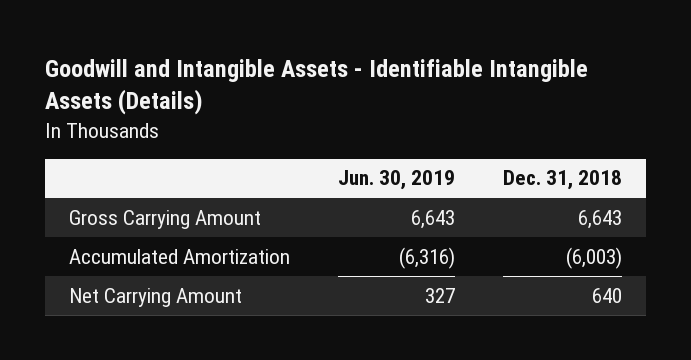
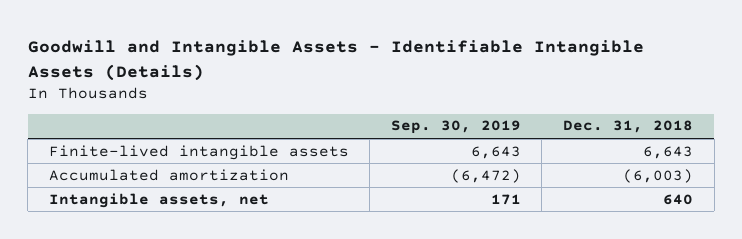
- | Jun. 30, 2019 | Dec. 31, 2018
+ | Sep. 30, 2019 | Dec. 31, 2018
- Gross Carrying Amount | 6,643 | 6,643
- Accumulated Amortization | (6,316) | (6,003)
- Net Carrying Amount | 327 | 640
+ Finite-lived intangible assets | 6,643 | 6,643
+ Accumulated amortization | (6,472) | (6,003)
+ Intangible assets, net | 171 | 640

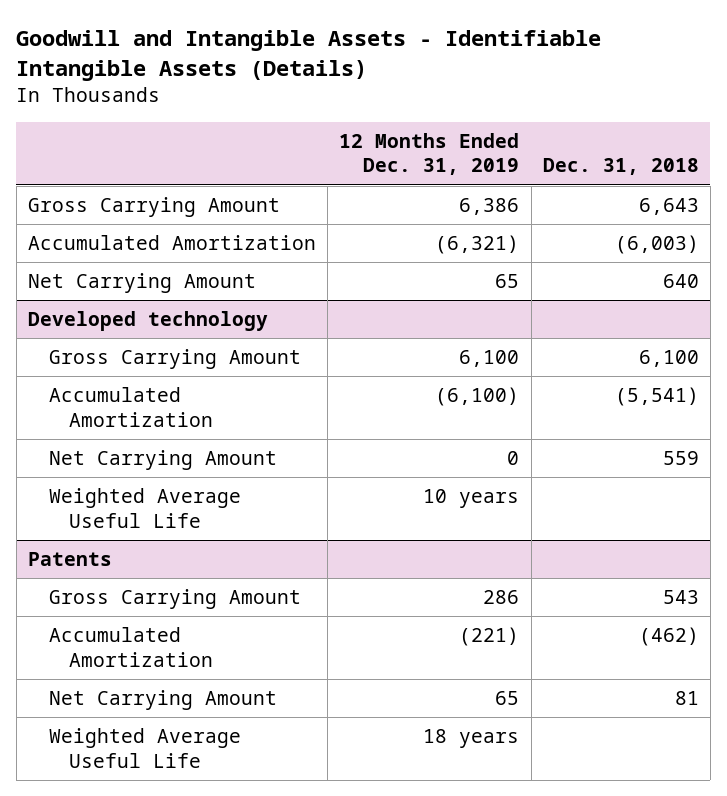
- | Sep. 30, 2019 | Dec. 31, 2018
+ | 12 Months Ended Dec. 31, 2019 | Dec. 31, 2018
- Finite-lived intangible assets | 6,643 | 6,643
- Accumulated amortization | (6,472) | (6,003)
- Intangible assets, net | 171 | 640
+ Gross Carrying Amount | 6,386 | 6,643
+ Accumulated Amortization | (6,321) | (6,003)
+ Net Carrying Amount | 65 | 640
+ Developed technology
+ Gross Carrying Amount | 6,100 | 6,100
+ Accumulated Amortization | (6,100) | (5,541)
+ Net Carrying Amount | 0 | 559
+ Weighted Average Useful Life | 10 years |
+ Patents
+ Gross Carrying Amount | 286 | 543
+ Accumulated Amortization | (221) | (462)
+ Net Carrying Amount | 65 | 81
+ Weighted Average Useful Life | 18 years |

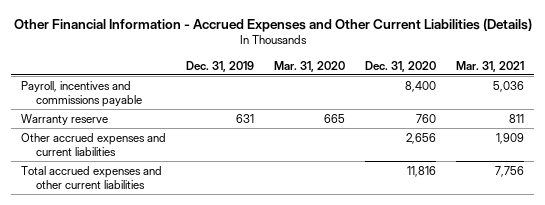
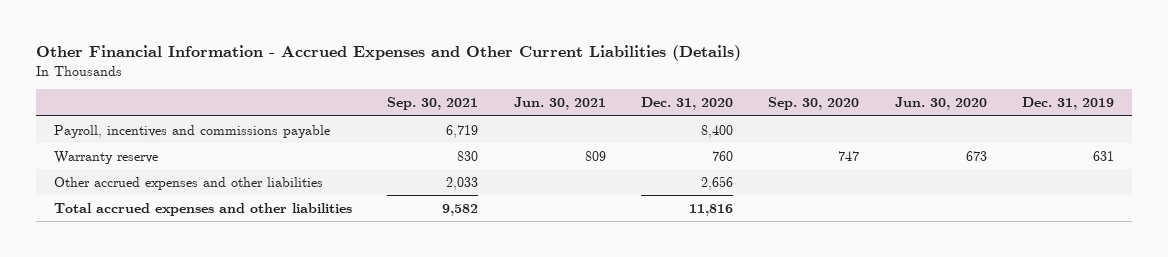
- | Dec. 31, 2019 | Mar. 31, 2020 | Dec. 31, 2020 | Mar. 31, 2021
+ | Sep. 30, 2021 | Jun. 30, 2021 | Dec. 31, 2020 | Sep. 30, 2020 | Jun. 30, 2020 | Dec. 31, 2019
- Other accrued expenses and current liabilities | | | 2,656 | 1,909
- Total accrued expenses and other current liabilities | | | 11,816 | 7,756
+ Other accrued expenses and other liabilities | 2,033 | | 2,656 | | |
+ Total accrued expenses and other liabilities | 9,582 | | 11,816 | | |

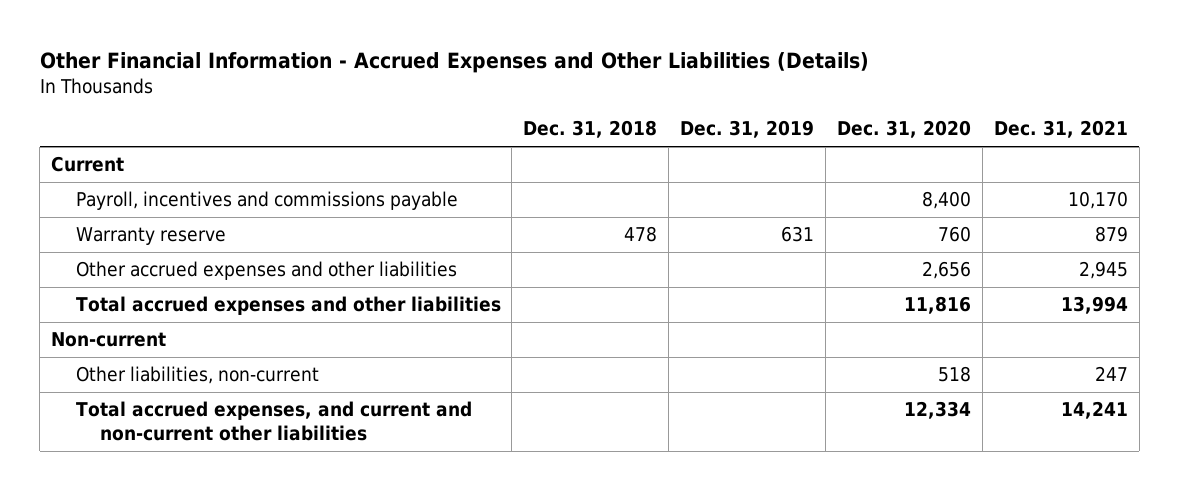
- Other Financial Information - Accrued Expenses and Other Current Liabilities (Details)
+ Other Financial Information - Accrued Expenses and Other Liabilities (Details)
- | Sep. 30, 2021 | Jun. 30, 2021 | Dec. 31, 2020 | Sep. 30, 2020 | Jun. 30, 2020 | Dec. 31, 2019
+ | Dec. 31, 2018 | Dec. 31, 2019 | Dec. 31, 2020 | Dec. 31, 2021
+ Current
+ Non-current
+ Other liabilities, non-current | | | 518 | 247
+ Total accrued expenses, and current and non-current other liabilities | | | 12,334 | 14,241

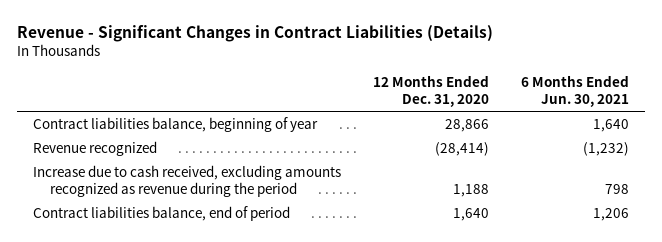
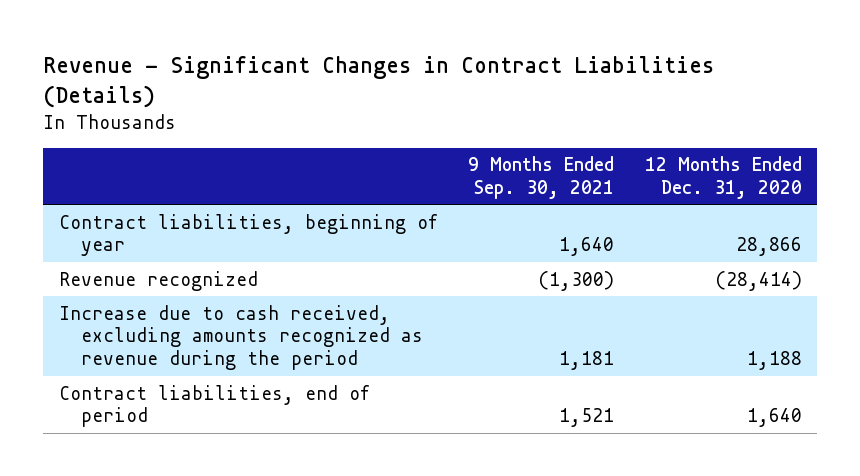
- | 12 Months Ended Dec. 31, 2020 | 6 Months Ended Jun. 30, 2021
+ | 9 Months Ended Sep. 30, 2021 | 12 Months Ended Dec. 31, 2020
- Contract liabilities balance, beginning of year | 28,866 | 1,640
+ Contract liabilities, beginning of year | 1,640 | 28,866
- Contract liabilities balance, end of period | 1,640 | 1,206
+ Contract liabilities, end of period | 1,521 | 1,640

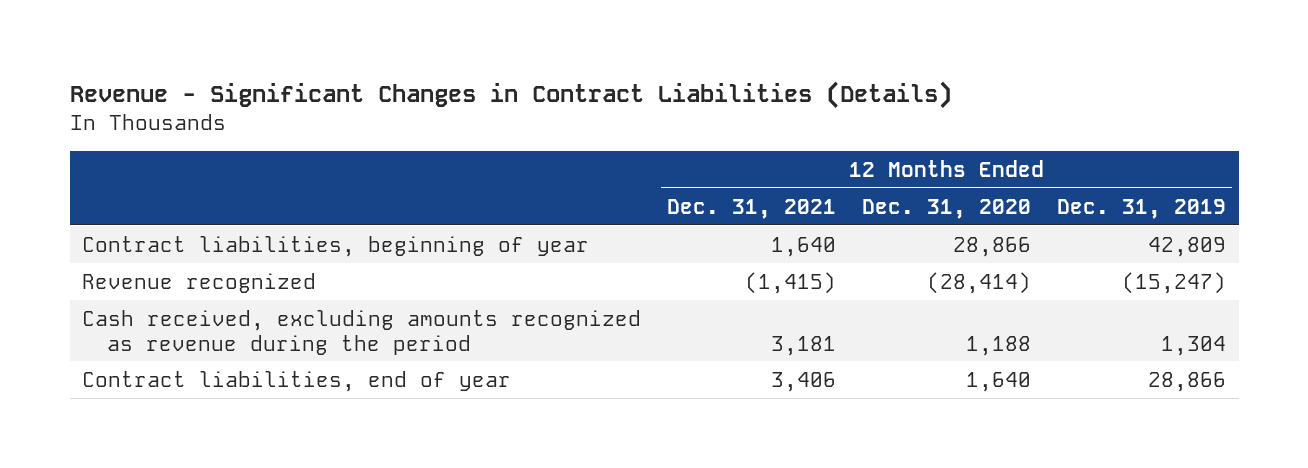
- | 9 Months Ended Sep. 30, 2021 | 12 Months Ended Dec. 31, 2020
+ | 12 Months Ended Dec. 31, 2021 | 12 Months Ended Dec. 31, 2020 | 12 Months Ended Dec. 31, 2019
- Increase due to cash received, excluding amounts recognized as revenue during the period | 1,181 | 1,188
- Contract liabilities, end of period | 1,521 | 1,640
+ Cash received, excluding amounts recognized as revenue during the period | 3,181 | 1,188 | 1,304
+ Contract liabilities, end of year | 3,406 | 1,640 | 28,866

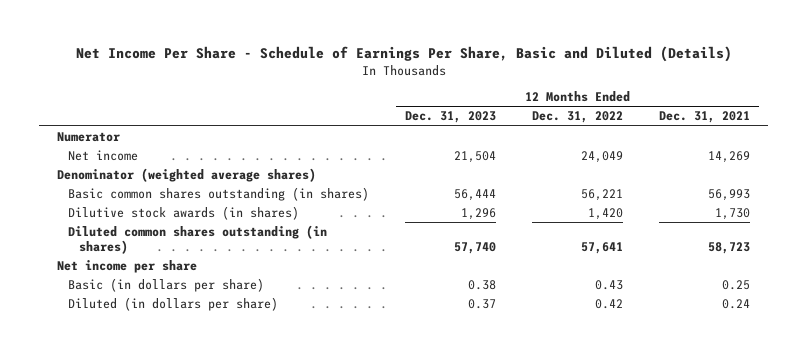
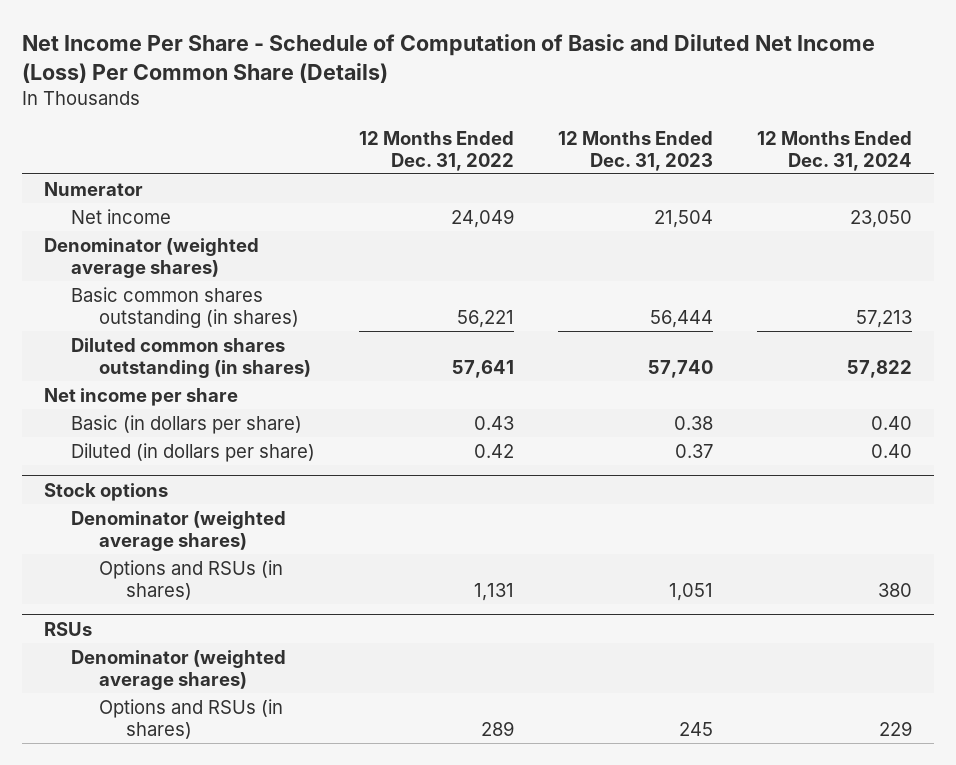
- Net Income Per Share - Schedule of Earnings Per Share, Basic and Diluted (Details)
+ Net Income Per Share - Schedule of Computation of Basic and Diluted Net Income (Loss) Per Common Share (Details)
- | 12 Months Ended Dec. 31, 2023 | 12 Months Ended Dec. 31, 2022 | 12 Months Ended Dec. 31, 2021
+ | 12 Months Ended Dec. 31, 2022 | 12 Months Ended Dec. 31, 2023 | 12 Months Ended Dec. 31, 2024
- Dilutive stock awards (in shares) | 1,296 | 1,420 | 1,730
+ Stock options
+ Denominator (weighted average shares)
+ Options and RSUs (in shares) | 1,131 | 1,051 | 380
+ RSUs
+ Denominator (weighted average shares)
+ Options and RSUs (in shares) | 289 | 245 | 229

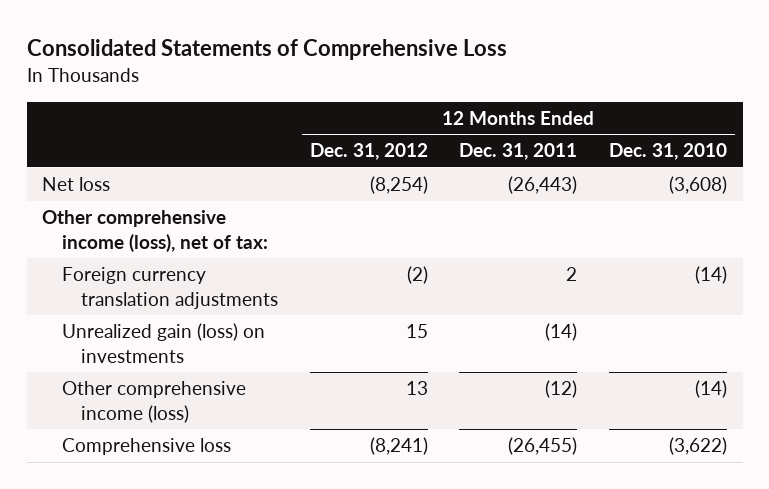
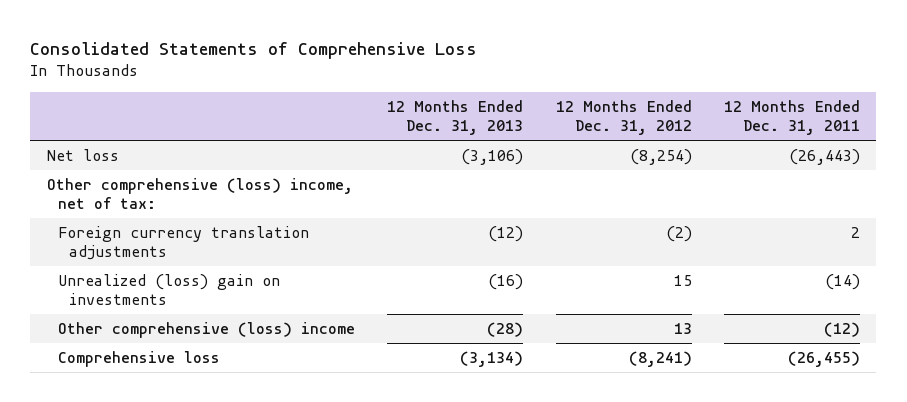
- | 12 Months Ended Dec. 31, 2012 | 12 Months Ended Dec. 31, 2011 | 12 Months Ended Dec. 31, 2010
+ | 12 Months Ended Dec. 31, 2013 | 12 Months Ended Dec. 31, 2012 | 12 Months Ended Dec. 31, 2011
- Other comprehensive income (loss), net of tax:
+ Other comprehensive (loss) income, net of tax:
- Unrealized gain (loss) on investments | 15 | (14) |
- Other comprehensive income (loss) | 13 | (12) | (14)
+ Unrealized (loss) gain on investments | (16) | 15 | (14)
+ Other comprehensive (loss) income | (28) | 13 | (12)

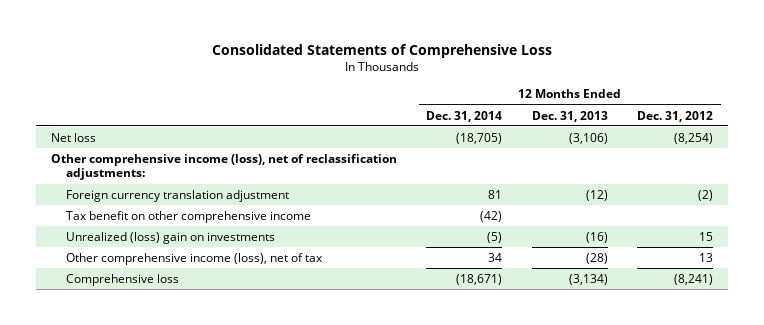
- | 12 Months Ended Dec. 31, 2013 | 12 Months Ended Dec. 31, 2012 | 12 Months Ended Dec. 31, 2011
+ | 12 Months Ended Dec. 31, 2014 | 12 Months Ended Dec. 31, 2013 | 12 Months Ended Dec. 31, 2012
- Other comprehensive (loss) income, net of tax:
- Foreign currency translation adjustments | (12) | (2) | 2
+ Other comprehensive income (loss), net of reclassification adjustments:
+ Foreign currency translation adjustment | 81 | (12) | (2)
+ Tax benefit on other comprehensive income | (42) | |
- Other comprehensive (loss) income | (28) | 13 | (12)
+ Other comprehensive income (loss), net of tax | 34 | (28) | 13

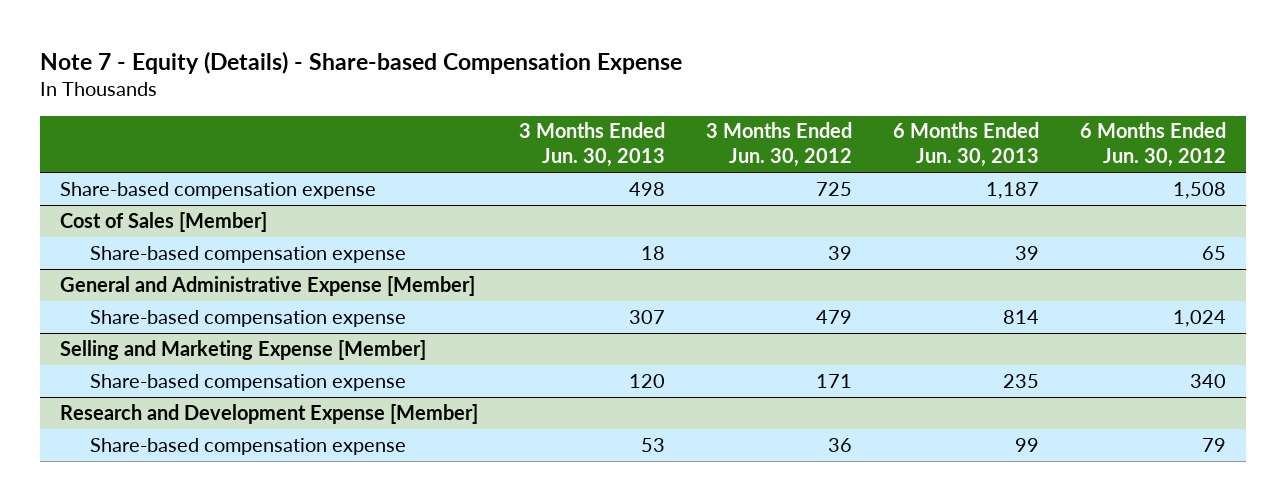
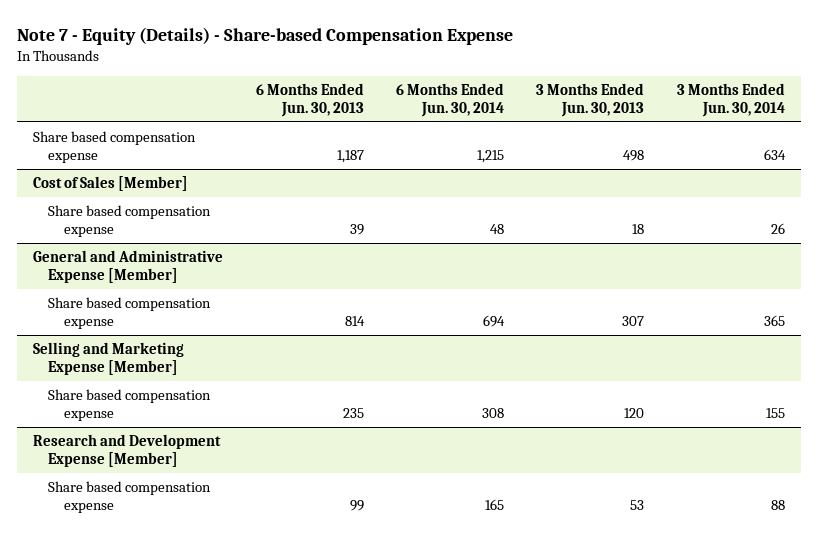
- | 3 Months Ended Jun. 30, 2013 | 3 Months Ended Jun. 30, 2012 | 6 Months Ended Jun. 30, 2013 | 6 Months Ended Jun. 30, 2012
+ | 6 Months Ended Jun. 30, 2013 | 6 Months Ended Jun. 30, 2014 | 3 Months Ended Jun. 30, 2013 | 3 Months Ended Jun. 30, 2014
- Share-based compensation expense | 498 | 725 | 1,187 | 1,508
+ Share based compensation expense | 1,187 | 1,215 | 498 | 634
@ Cost of Sales [Member]
- Share-based compensation expense | 18 | 39 | 39 | 65
+ Share based compensation expense | 39 | 48 | 18 | 26
@ General and Administrative Expense [Member]
- Share-based compensation expense | 307 | 479 | 814 | 1,024
+ Share based compensation expense | 814 | 694 | 307 | 365
@ Selling and Marketing Expense [Member]
- Share-based compensation expense | 120 | 171 | 235 | 340
+ Share based compensation expense | 235 | 308 | 120 | 155
@ Research and Development Expense [Member]
- Share-based compensation expense | 53 | 36 | 99 | 79
+ Share based compensation expense | 99 | 165 | 53 | 88

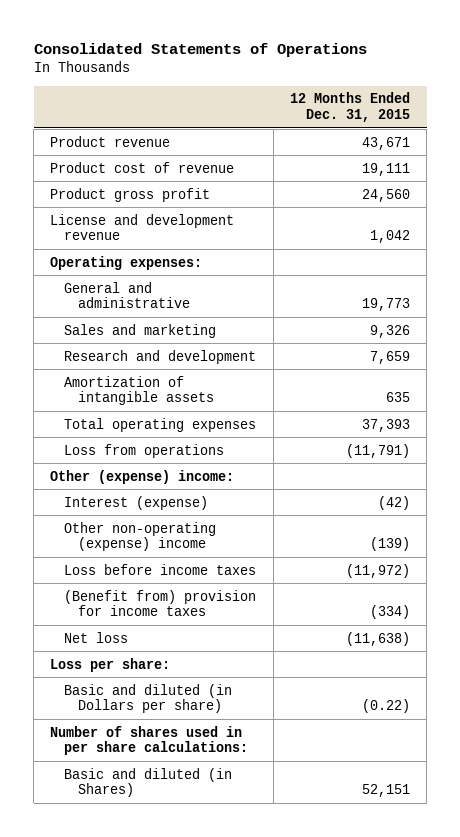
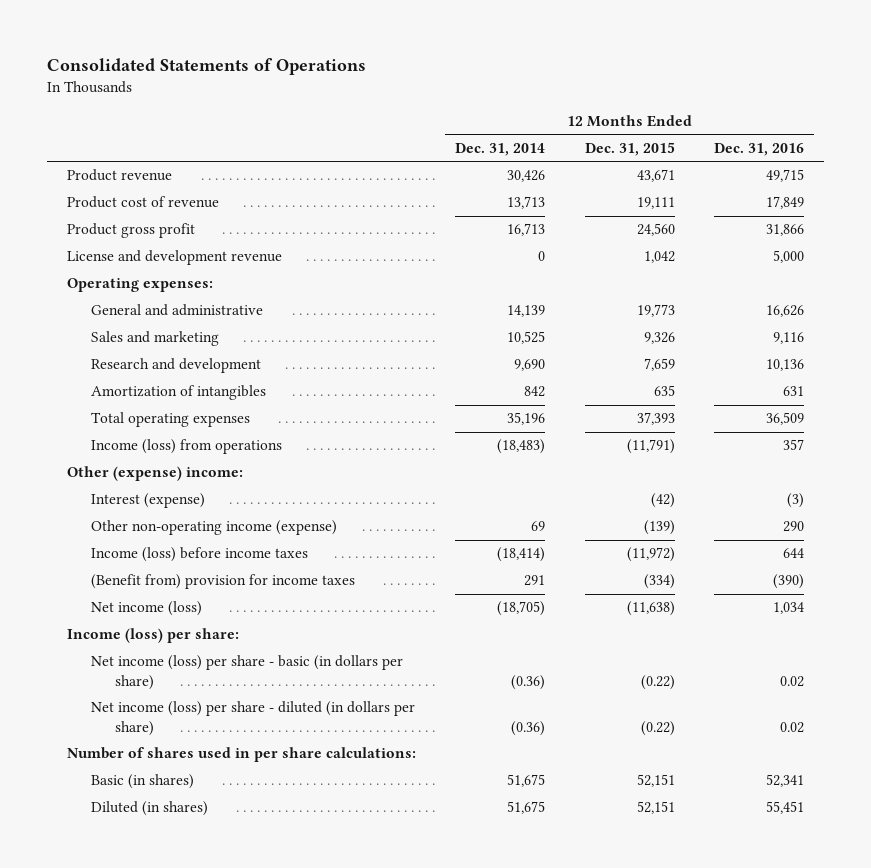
- | 12 Months Ended Dec. 31, 2015
+ | 12 Months Ended Dec. 31, 2014 | 12 Months Ended Dec. 31, 2015 | 12 Months Ended Dec. 31, 2016
- Amortization of intangible assets | 635
+ Amortization of intangibles | 842 | 635 | 631
- Loss from operations | (11,791)
+ Income (loss) from operations | (18,483) | (11,791) | 357
- Other non-operating (expense) income | (139)
- Loss before income taxes | (11,972)
+ Other non-operating income (expense) | 69 | (139) | 290
+ Income (loss) before income taxes | (18,414) | (11,972) | 644
- Net loss | (11,638)
- Loss per share:
- Basic and diluted (in Dollars per share) | (0.22)
+ Net income (loss) | (18,705) | (11,638) | 1,034
+ Income (loss) per share:
+ Net income (loss) per share - basic (in dollars per share) | (0.36) | (0.22) | 0.02
+ Net income (loss) per share - diluted (in dollars per share) | (0.36) | (0.22) | 0.02
- Basic and diluted (in Shares) | 52,151
+ Basic (in shares) | 51,675 | 52,151 | 52,341
+ Diluted (in shares) | 51,675 | 52,151 | 55,451

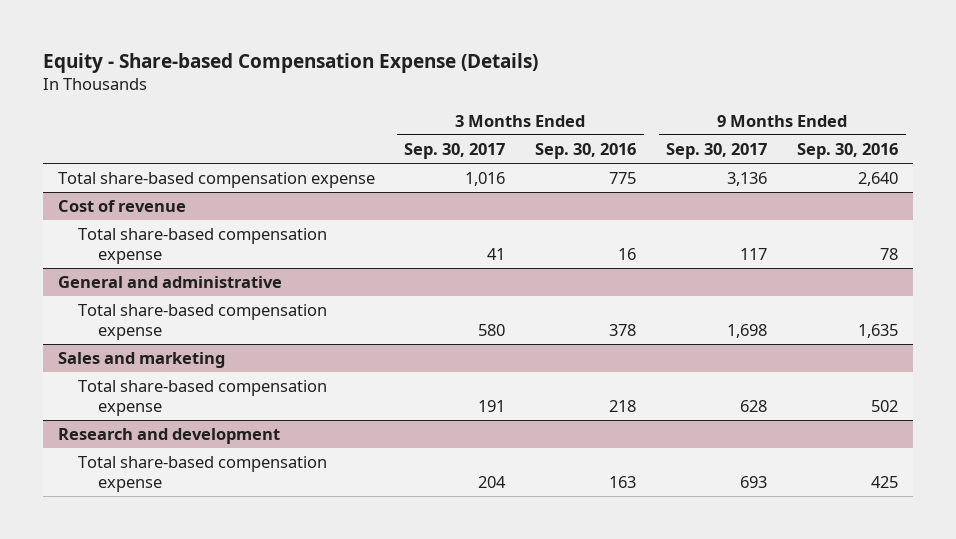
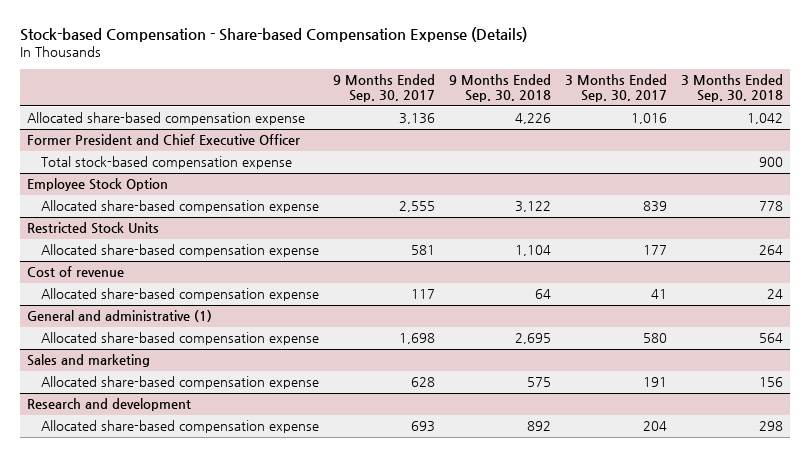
- Equity - Share-based Compensation Expense (Details)
+ Stock-based Compensation - Share-based Compensation Expense (Details)
- | 3 Months Ended Sep. 30, 2017 | 3 Months Ended Sep. 30, 2016 | 9 Months Ended Sep. 30, 2017 | 9 Months Ended Sep. 30, 2016
+ | 9 Months Ended Sep. 30, 2017 | 9 Months Ended Sep. 30, 2018 | 3 Months Ended Sep. 30, 2017 | 3 Months Ended Sep. 30, 2018
- Total share-based compensation expense | 1,016 | 775 | 3,136 | 2,640
+ Allocated share-based compensation expense | 3,136 | 4,226 | 1,016 | 1,042
+ Former President and Chief Executive Officer
+ Total stock-based compensation expense | | | | 900
+ Employee Stock Option
+ Allocated share-based compensation expense | 2,555 | 3,122 | 839 | 778
+ Restricted Stock Units
+ Allocated share-based compensation expense | 581 | 1,104 | 177 | 264
@ Cost of revenue
- Total share-based compensation expense | 41 | 16 | 117 | 78
- General and administrative
- Total share-based compensation expense | 580 | 378 | 1,698 | 1,635
@ Cost of revenue
+ Allocated share-based compensation expense | 117 | 64 | 41 | 24
+ General and administrative (1)
+ Allocated share-based compensation expense | 1,698 | 2,695 | 580 | 564
@ Sales and marketing
- Total share-based compensation expense | 191 | 218 | 628 | 502
+ Allocated share-based compensation expense | 628 | 575 | 191 | 156
@ Research and development
- Total share-based compensation expense | 204 | 163 | 693 | 425
+ Allocated share-based compensation expense | 693 | 892 | 204 | 298

